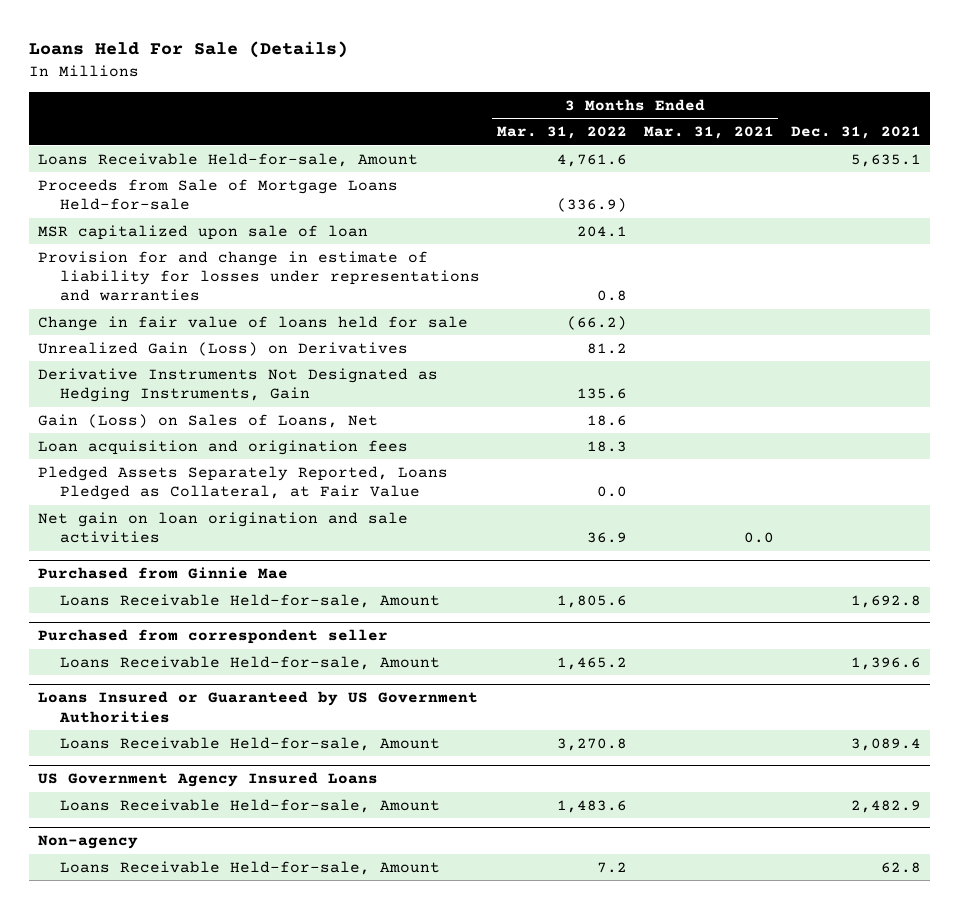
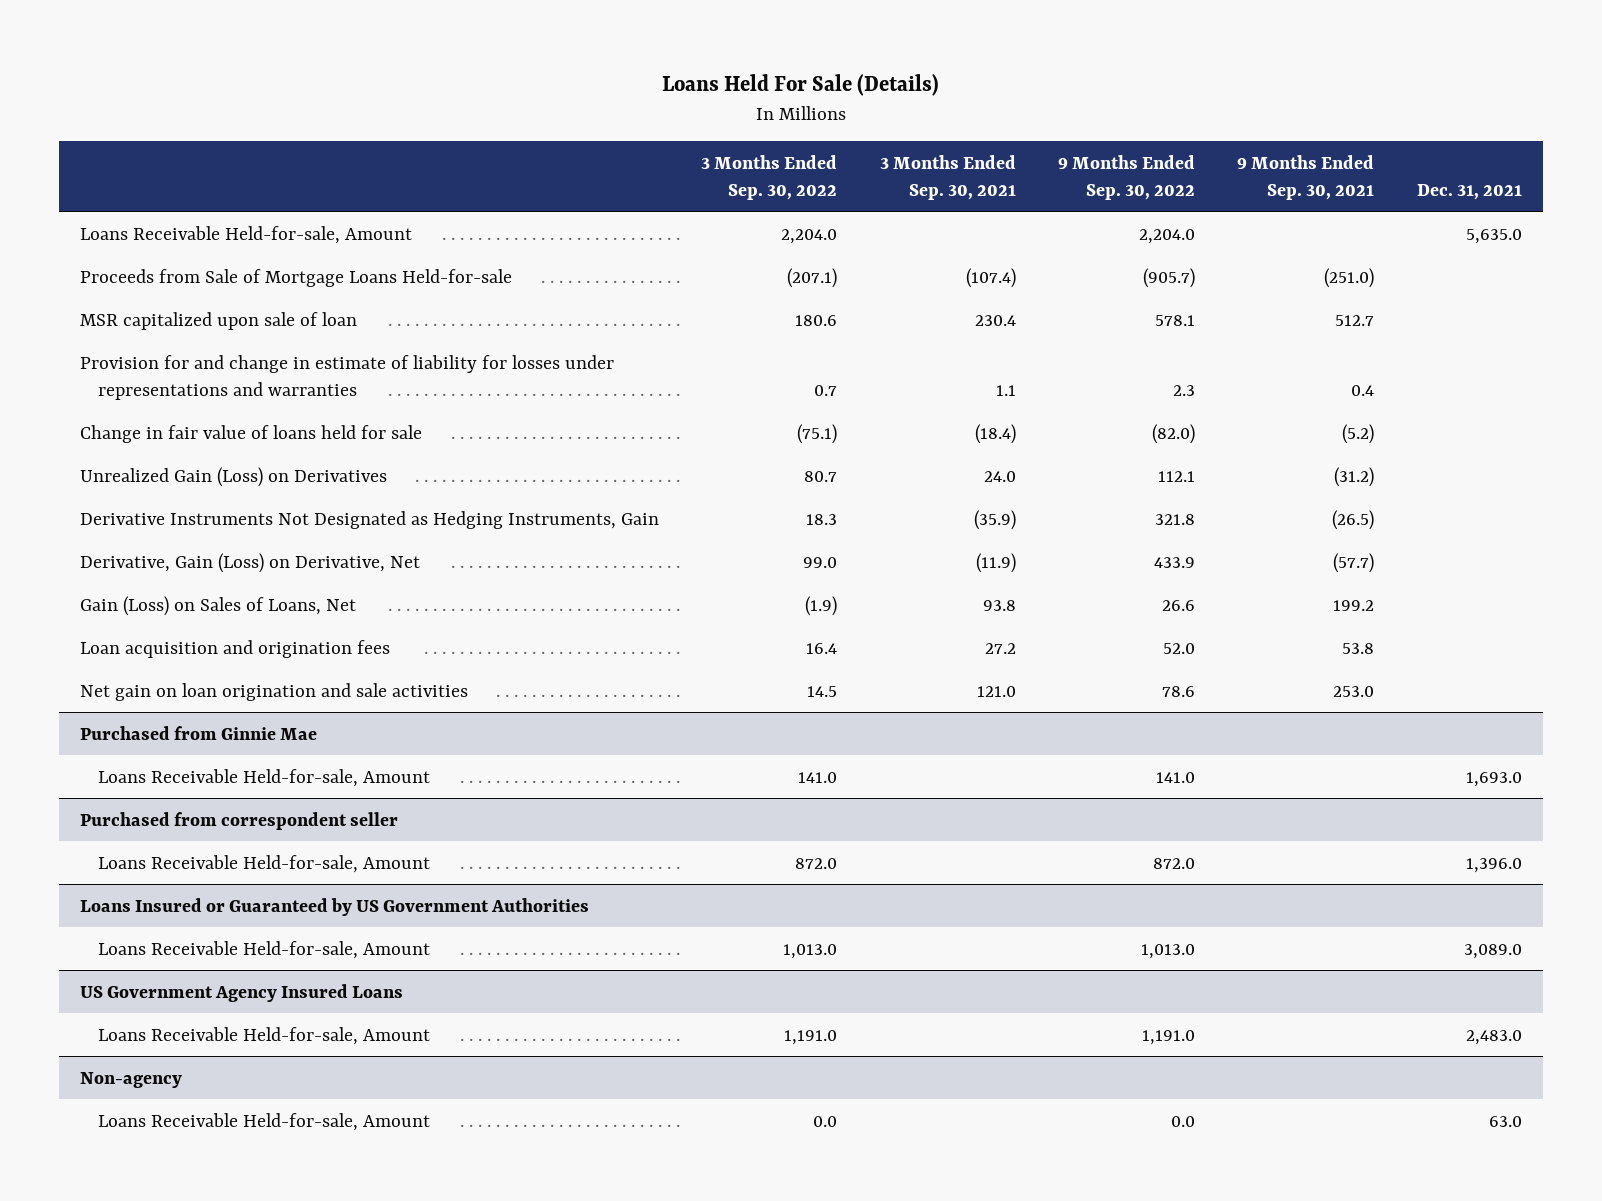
- | 3 Months Ended Mar. 31, 2022 | 3 Months Ended Mar. 31, 2021 | Dec. 31, 2021
+ | 3 Months Ended Sep. 30, 2022 | 3 Months Ended Sep. 30, 2021 | 9 Months Ended Sep. 30, 2022 | 9 Months Ended Sep. 30, 2021 | Dec. 31, 2021
- Loans Receivable Held-for-sale, Amount | 4,761.6 | | 5,635.1
+ Loans Receivable Held-for-sale, Amount | 2,204.0 | | 2,204.0 | | 5,635.0
+ Derivative, Gain (Loss) on Derivative, Net | 99.0 | (11.9) | 433.9 | (57.7) |
- Pledged Assets Separately Reported, Loans Pledged as Collateral, at Fair Value | 0.0 | |
@ Purchased from Ginnie Mae
- Loans Receivable Held-for-sale, Amount | 1,805.6 | | 1,692.8
+ Loans Receivable Held-for-sale, Amount | 141.0 | | 141.0 | | 1,693.0
@ Purchased from correspondent seller
- Loans Receivable Held-for-sale, Amount | 1,465.2 | | 1,396.6
+ Loans Receivable Held-for-sale, Amount | 872.0 | | 872.0 | | 1,396.0
@ Loans Insured or Guaranteed by US Government Authorities
- Loans Receivable Held-for-sale, Amount | 3,270.8 | | 3,089.4
+ Loans Receivable Held-for-sale, Amount | 1,013.0 | | 1,013.0 | | 3,089.0
@ US Government Agency Insured Loans
- Loans Receivable Held-for-sale, Amount | 1,483.6 | | 2,482.9
+ Loans Receivable Held-for-sale, Amount | 1,191.0 | | 1,191.0 | | 2,483.0
@ Non-agency
- Loans Receivable Held-for-sale, Amount | 7.2 | | 62.8
+ Loans Receivable Held-for-sale, Amount | 0.0 | | 0.0 | | 63.0

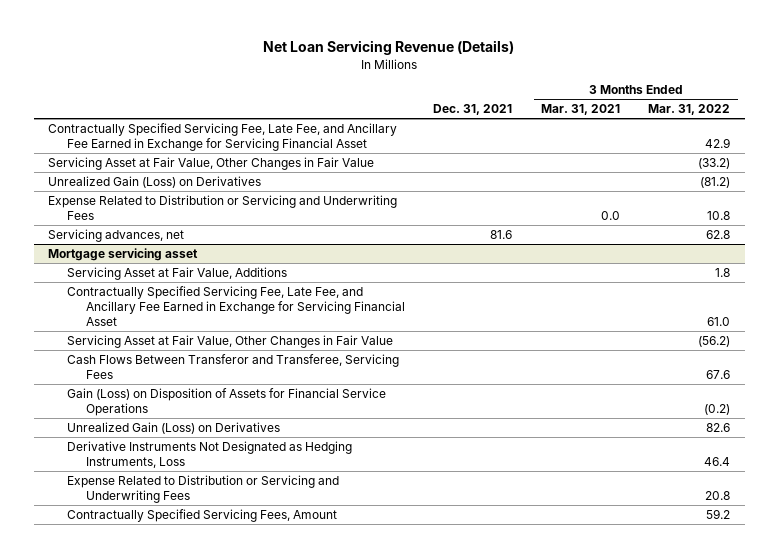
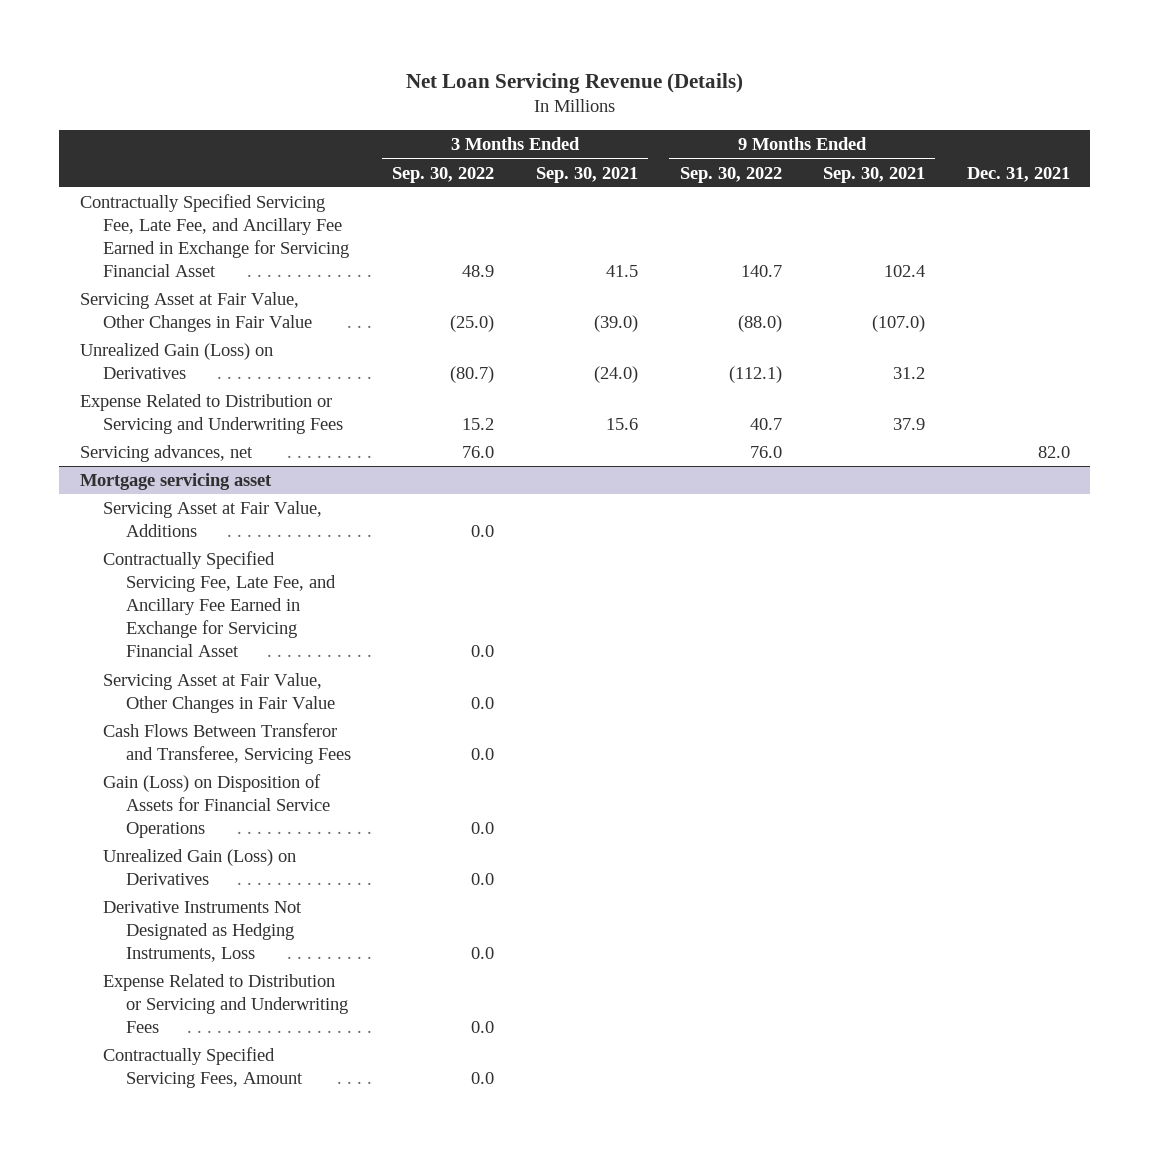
- | Dec. 31, 2021 | 3 Months Ended Mar. 31, 2021 | 3 Months Ended Mar. 31, 2022
+ | 3 Months Ended Sep. 30, 2022 | 3 Months Ended Sep. 30, 2021 | 9 Months Ended Sep. 30, 2022 | 9 Months Ended Sep. 30, 2021 | Dec. 31, 2021
- Servicing advances, net | 81.6 | | 62.8
+ Servicing advances, net | 76.0 | | 76.0 | | 82.0

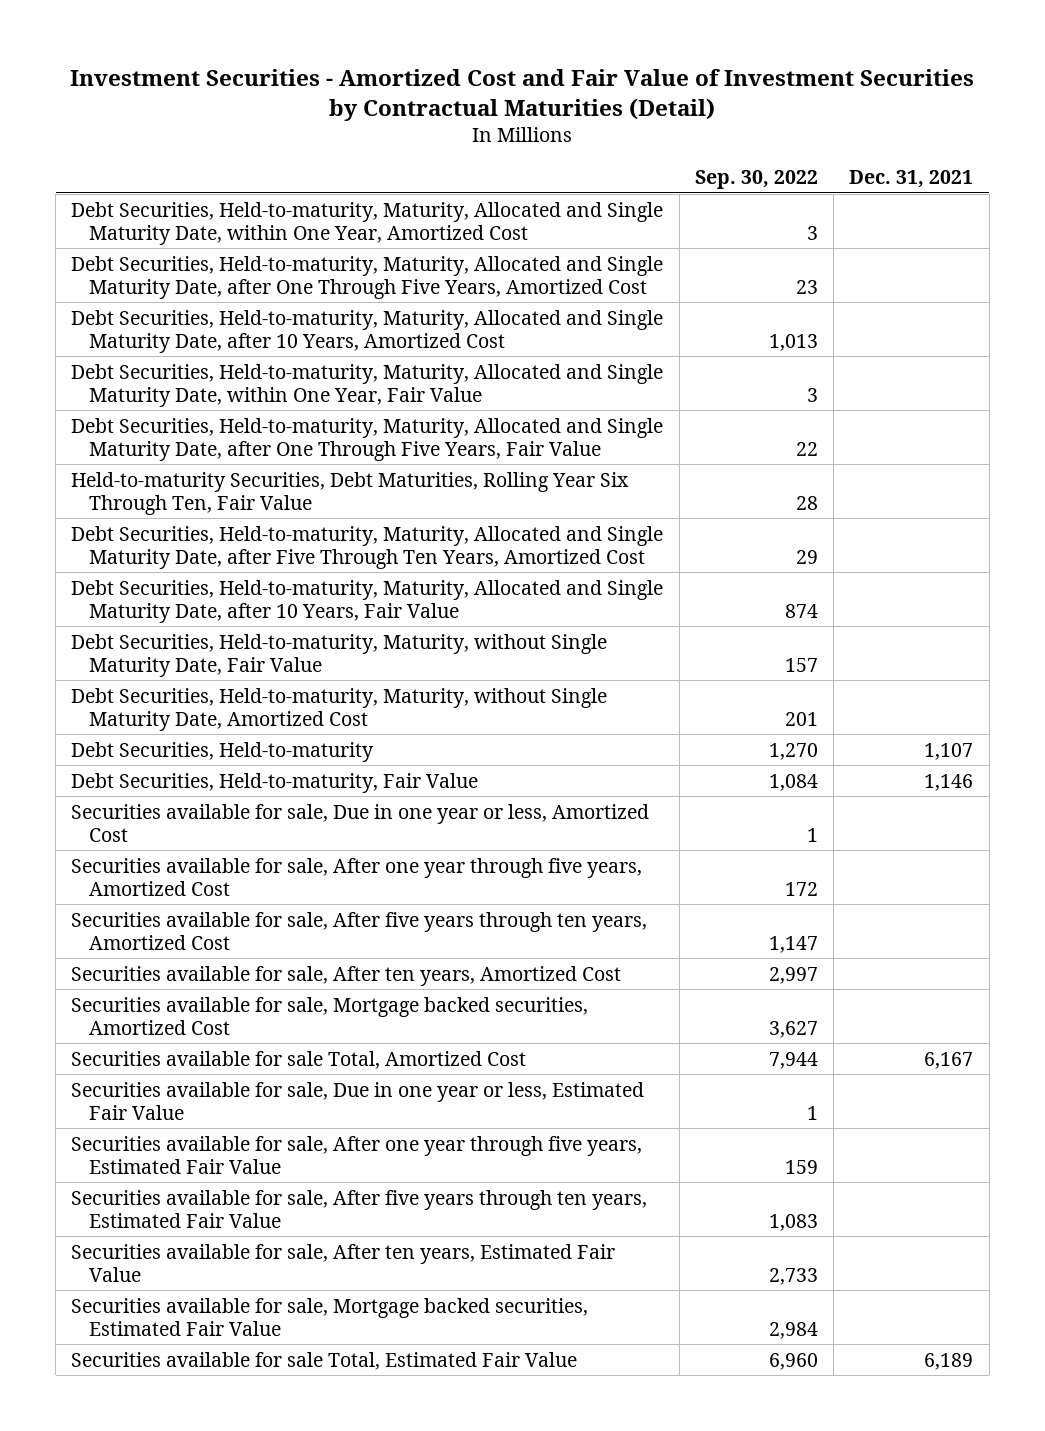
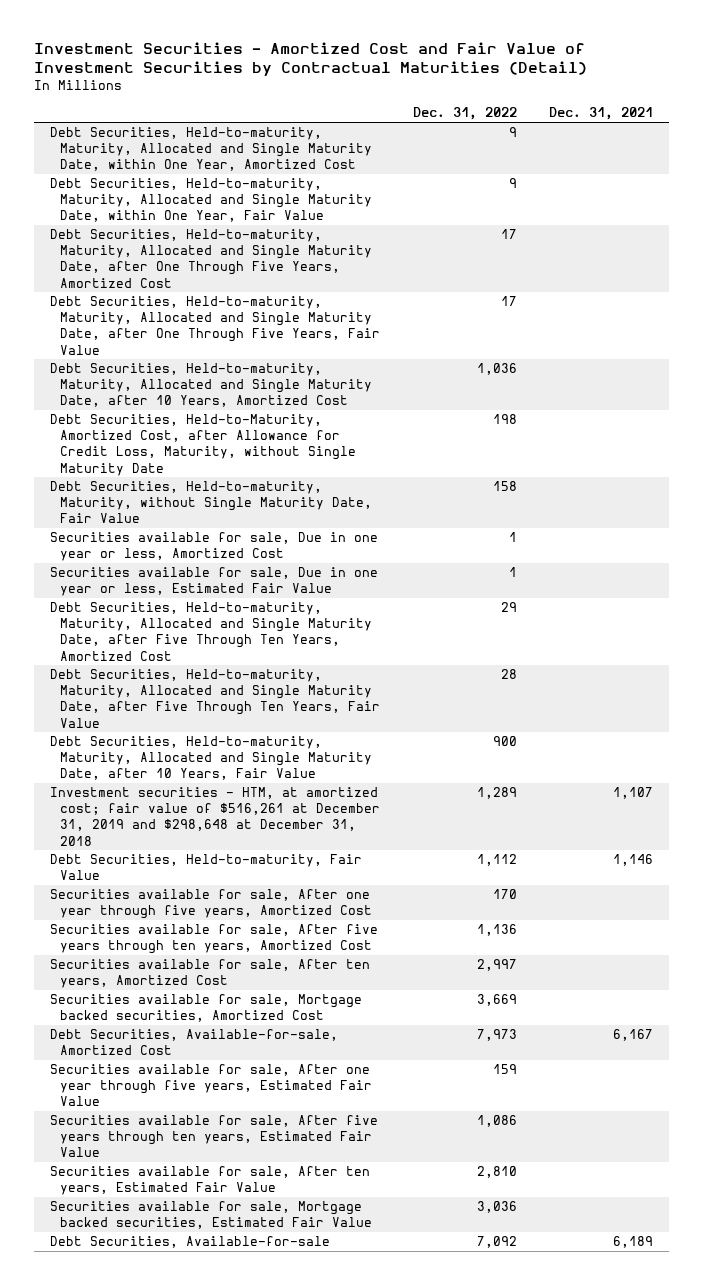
- | Sep. 30, 2022 | Dec. 31, 2021
+ | Dec. 31, 2022 | Dec. 31, 2021
moved down: Debt Securities, Held-to-maturity, Maturity, Allocated and Single Maturity Date, after One Through Five Years, Amortized Cost | 17 |
- Held-to-maturity Securities, Debt Maturities, Rolling Year Six Through Ten, Fair Value | 28 |
moved down: Debt Securities, Held-to-maturity, Maturity, Allocated and Single Maturity Date, after 10 Years, Amortized Cost | 1,036 |
+ Debt Securities, Held-to-Maturity, Amortized Cost, after Allowance for Credit Loss, Maturity, without Single Maturity Date | 198 |
moved up: Debt Securities, Held-to-maturity, Maturity, without Single Maturity Date, Fair Value | 158 |
moved up: Securities available for sale, Due in one year or less, Amortized Cost | 1 |
moved up: Securities available for sale, Due in one year or less, Estimated Fair Value | 1 |
+ Debt Securities, Held-to-maturity, Maturity, Allocated and Single Maturity Date, after Five Through Ten Years, Fair Value | 28 |
- Debt Securities, Held-to-maturity, Maturity, without Single Maturity Date, Amortized Cost | 201 |
- Debt Securities, Held-to-maturity | 1,270 | 1,107
+ Investment securities - HTM, at amortized cost; fair value of $516,261 at December 31, 2019 and $298,648 at December 31, 2018 | 1,289 | 1,107
- Securities available for sale Total, Amortized Cost | 7,944 | 6,167
+ Debt Securities, Available-for-sale, Amortized Cost | 7,973 | 6,167
- Securities available for sale Total, Estimated Fair Value | 6,960 | 6,189
+ Debt Securities, Available-for-sale | 7,092 | 6,189

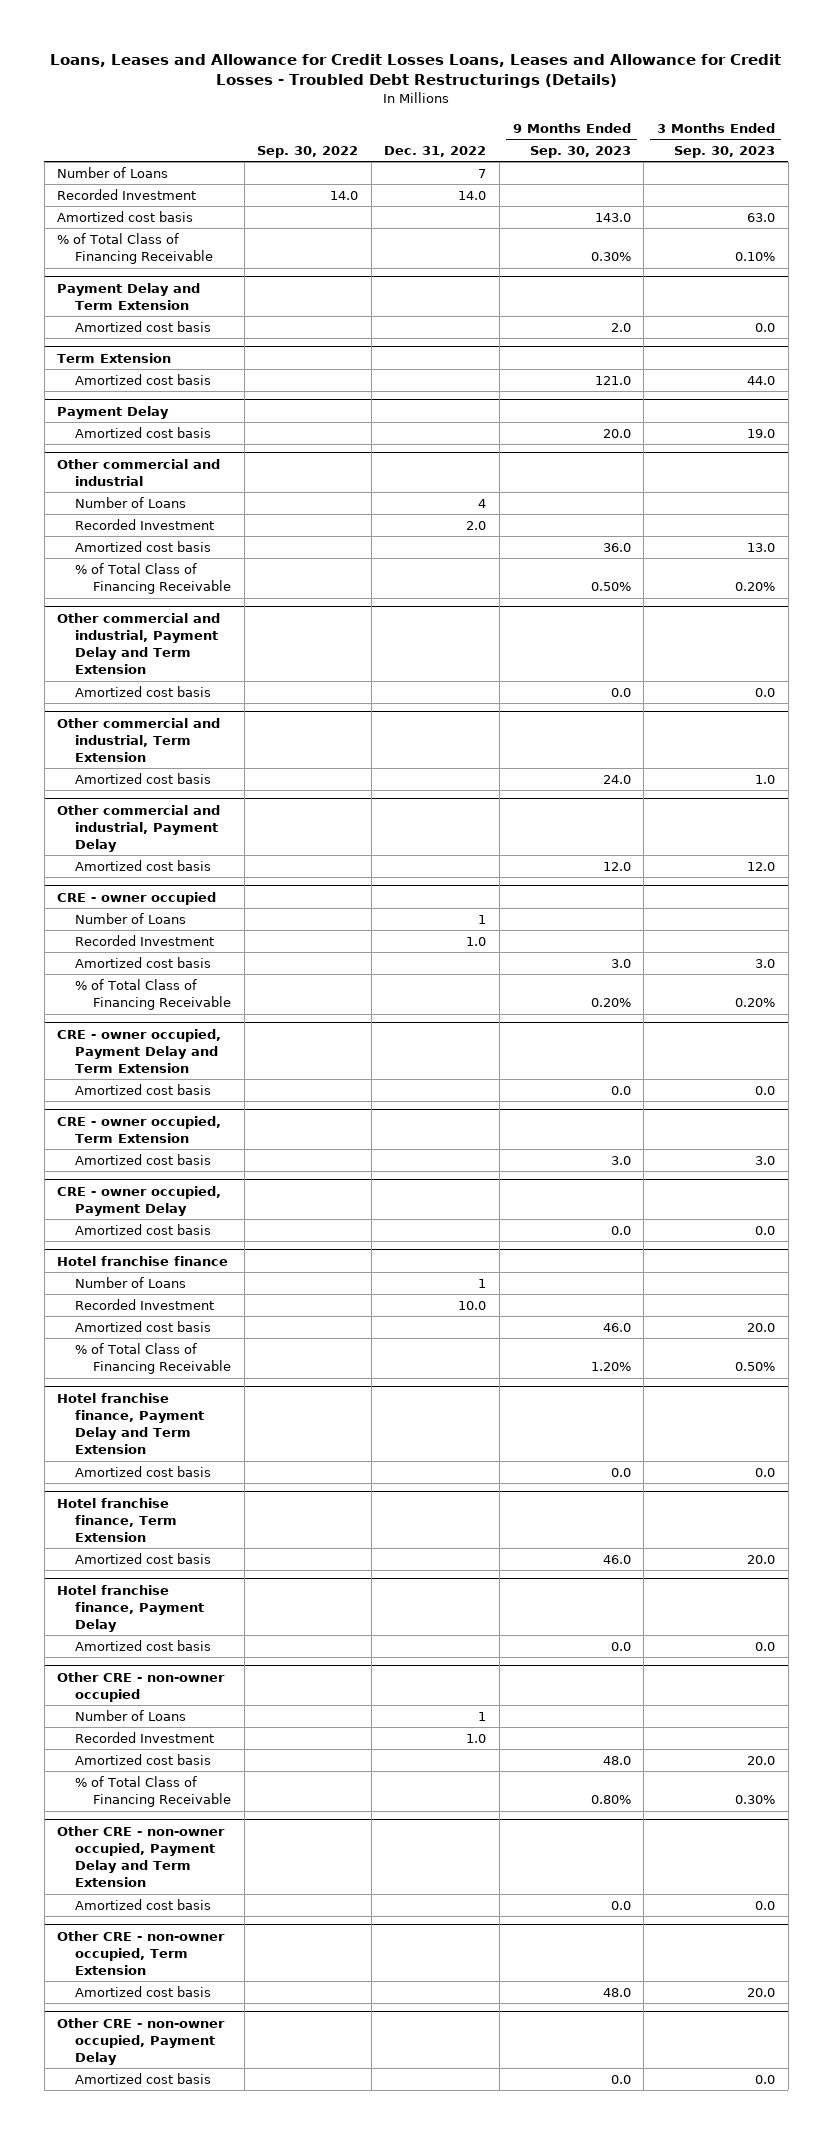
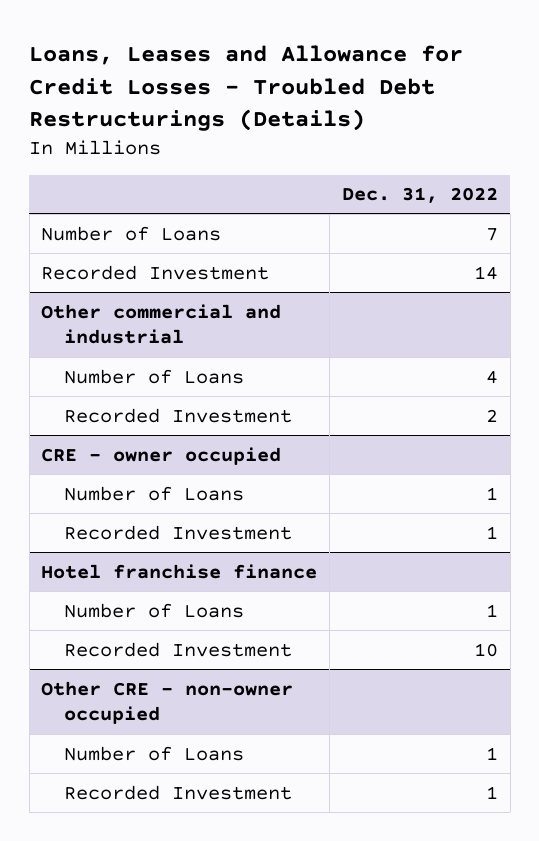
- Loans, Leases and Allowance for Credit Losses Loans, Leases and Allowance for Credit Losses - Troubled Debt Restructurings (Details)
+ Loans, Leases and Allowance for Credit Losses - Troubled Debt Restructurings (Details)
- | Sep. 30, 2022 | Dec. 31, 2022 | 9 Months Ended Sep. 30, 2023 | 3 Months Ended Sep. 30, 2023
+ | Dec. 31, 2022
- Recorded Investment | 14.0 | 14.0 | |
- Amortized cost basis | | | 143.0 | 63.0
- % of Total Class of Financing Receivable | | | 0.30% | 0.10%
- Payment Delay and Term Extension
- Amortized cost basis | | | 2.0 | 0.0
- Term Extension
- Amortized cost basis | | | 121.0 | 44.0
- Payment Delay
- Amortized cost basis | | | 20.0 | 19.0
+ Recorded Investment | 14
@ Other commercial and industrial
- Recorded Investment | | 2.0 | |
- Amortized cost basis | | | 36.0 | 13.0
- % of Total Class of Financing Receivable | | | 0.50% | 0.20%
- Other commercial and industrial, Payment Delay and Term Extension
- Amortized cost basis | | | 0.0 | 0.0
- Other commercial and industrial, Term Extension
- Amortized cost basis | | | 24.0 | 1.0
- Other commercial and industrial, Payment Delay
- Amortized cost basis | | | 12.0 | 12.0
@ Other commercial and industrial
+ Recorded Investment | 2
@ CRE - owner occupied
- Recorded Investment | | 1.0 | |
- Amortized cost basis | | | 3.0 | 3.0
- % of Total Class of Financing Receivable | | | 0.20% | 0.20%
- CRE - owner occupied, Payment Delay and Term Extension
- Amortized cost basis | | | 0.0 | 0.0
- CRE - owner occupied, Term Extension
- Amortized cost basis | | | 3.0 | 3.0
- CRE - owner occupied, Payment Delay
- Amortized cost basis | | | 0.0 | 0.0
@ CRE - owner occupied
+ Recorded Investment | 1
@ Hotel franchise finance
- Recorded Investment | | 10.0 | |
- Amortized cost basis | | | 46.0 | 20.0
- % of Total Class of Financing Receivable | | | 1.20% | 0.50%
- Hotel franchise finance, Payment Delay and Term Extension
- Amortized cost basis | | | 0.0 | 0.0
- Hotel franchise finance, Term Extension
- Amortized cost basis | | | 46.0 | 20.0
- Hotel franchise finance, Payment Delay
- Amortized cost basis | | | 0.0 | 0.0
@ Hotel franchise finance
+ Recorded Investment | 10
@ Other CRE - non-owner occupied
- Recorded Investment | | 1.0 | |
- Amortized cost basis | | | 48.0 | 20.0
- % of Total Class of Financing Receivable | | | 0.80% | 0.30%
- Other CRE - non-owner occupied, Payment Delay and Term Extension
- Amortized cost basis | | | 0.0 | 0.0
- Other CRE - non-owner occupied, Term Extension
- Amortized cost basis | | | 48.0 | 20.0
- Other CRE - non-owner occupied, Payment Delay
- Amortized cost basis | | | 0.0 | 0.0
@ Other CRE - non-owner occupied
+ Recorded Investment | 1

